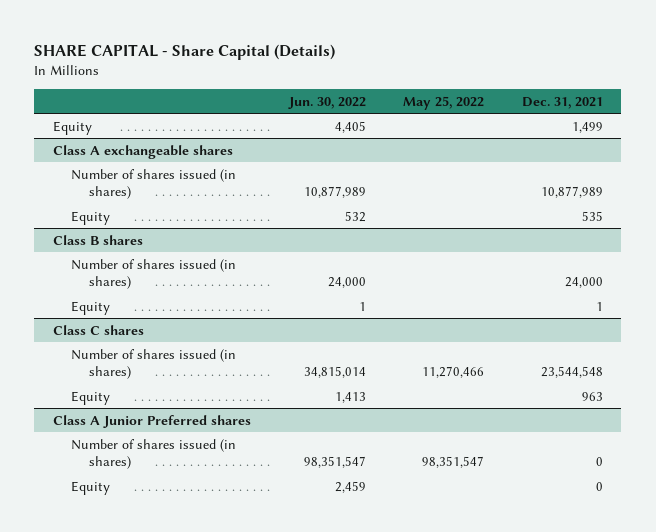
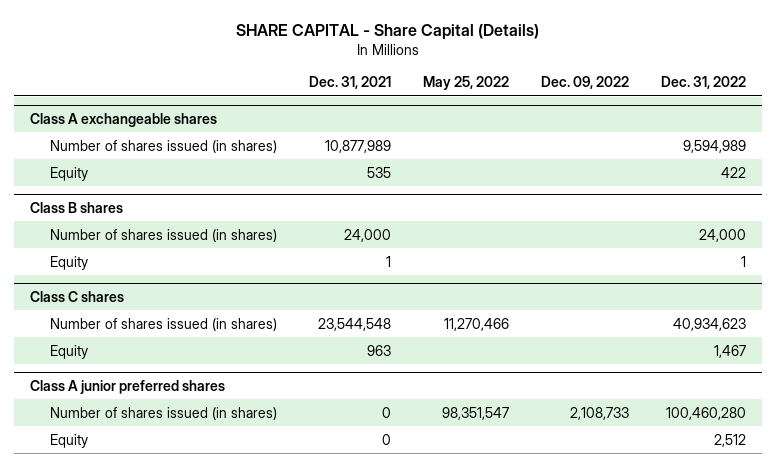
- | Jun. 30, 2022 | May 25, 2022 | Dec. 31, 2021
+ | Dec. 31, 2021 | May 25, 2022 | Dec. 09, 2022 | Dec. 31, 2022
- Equity | 4,405 | | 1,499
- Class A Junior Preferred shares
+ Class A junior preferred shares

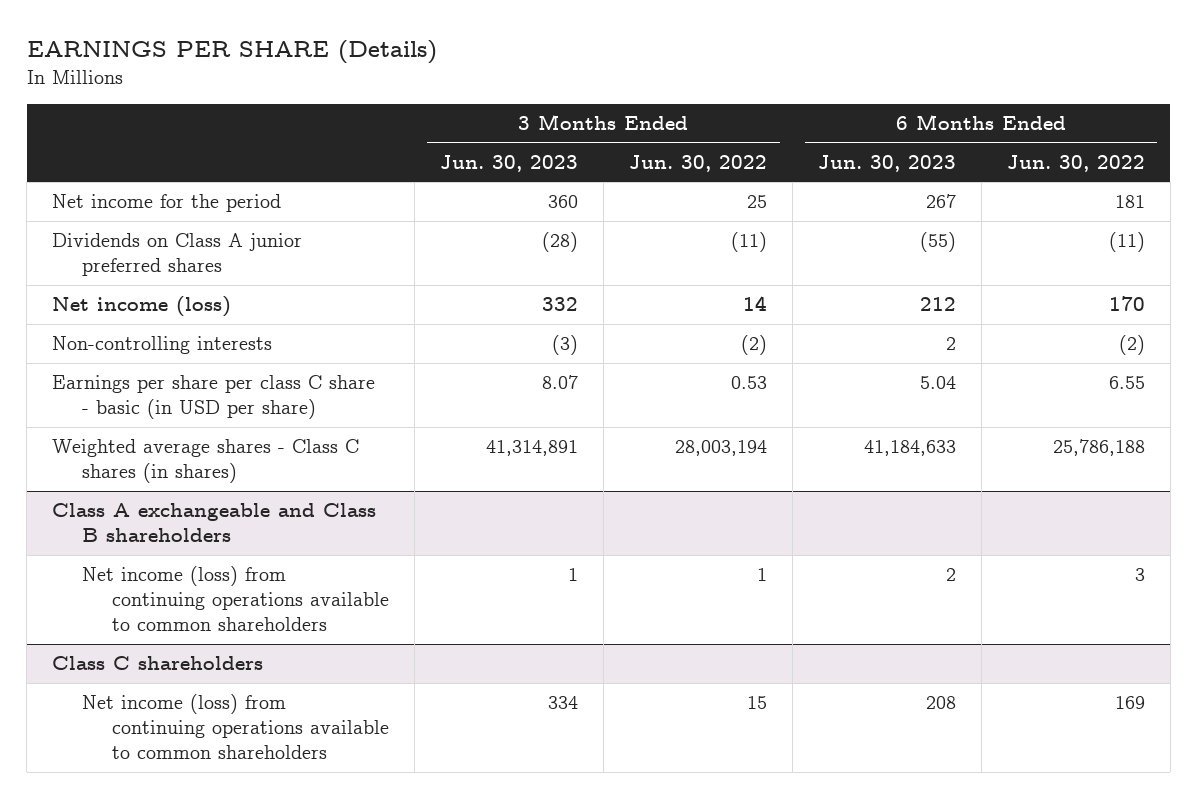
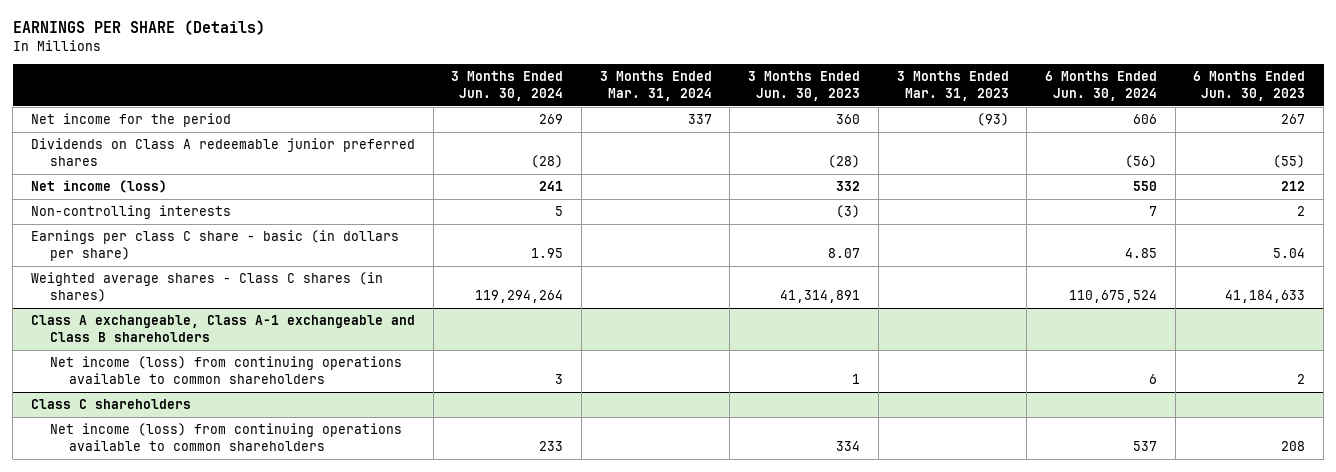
- | 3 Months Ended Jun. 30, 2023 | 3 Months Ended Jun. 30, 2022 | 6 Months Ended Jun. 30, 2023 | 6 Months Ended Jun. 30, 2022
+ | 3 Months Ended Jun. 30, 2024 | 3 Months Ended Mar. 31, 2024 | 3 Months Ended Jun. 30, 2023 | 3 Months Ended Mar. 31, 2023 | 6 Months Ended Jun. 30, 2024 | 6 Months Ended Jun. 30, 2023
- Dividends on Class A junior preferred shares | (28) | (11) | (55) | (11)
+ Dividends on Class A redeemable junior preferred shares | (28) | | (28) | | (56) | (55)
- Earnings per share per class C share - basic (in USD per share) | 8.07 | 0.53 | 5.04 | 6.55
+ Earnings per class C share - basic (in dollars per share) | 1.95 | | 8.07 | | 4.85 | 5.04
- Class A exchangeable and Class B shareholders
+ Class A exchangeable, Class A-1 exchangeable and Class B shareholders

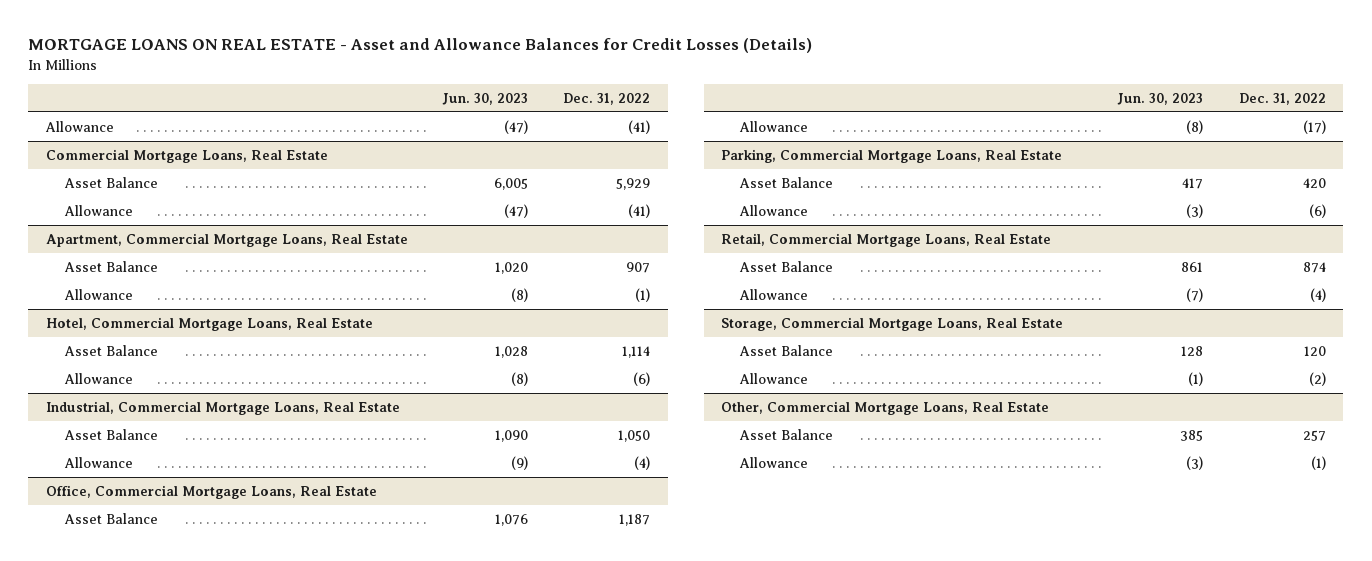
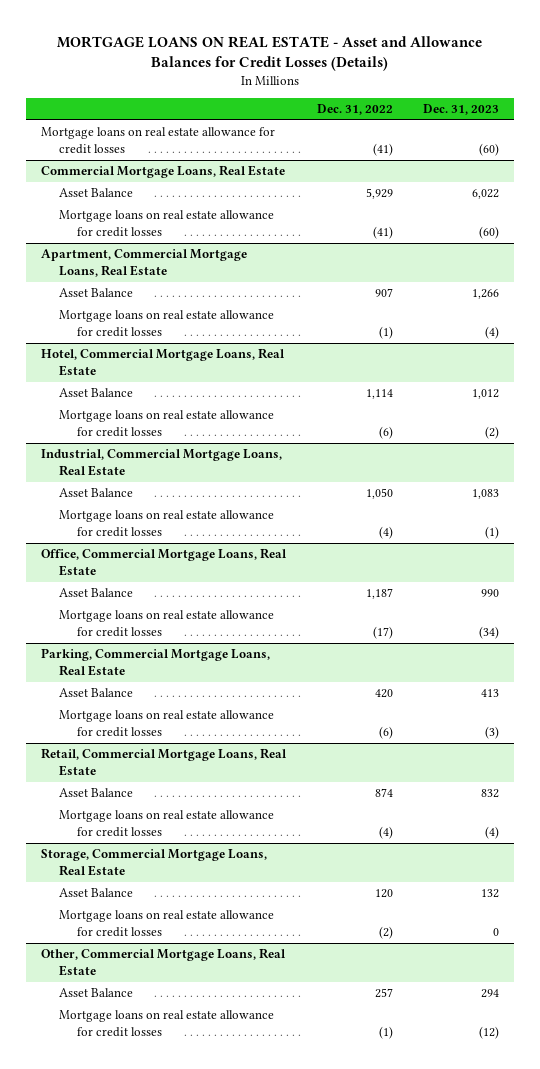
- | Jun. 30, 2023 | Dec. 31, 2022
+ | Dec. 31, 2022 | Dec. 31, 2023
- Allowance | (47) | (41)
+ Mortgage loans on real estate allowance for credit losses | (41) | (60)
@ Commercial Mortgage Loans, Real Estate
- Allowance | (47) | (41)
+ Mortgage loans on real estate allowance for credit losses | (41) | (60)
@ Apartment, Commercial Mortgage Loans, Real Estate
- Allowance | (8) | (1)
+ Mortgage loans on real estate allowance for credit losses | (1) | (4)
@ Hotel, Commercial Mortgage Loans, Real Estate
- Allowance | (8) | (6)
+ Mortgage loans on real estate allowance for credit losses | (6) | (2)
@ Industrial, Commercial Mortgage Loans, Real Estate
- Allowance | (9) | (4)
+ Mortgage loans on real estate allowance for credit losses | (4) | (1)
@ Office, Commercial Mortgage Loans, Real Estate
- Allowance | (8) | (17)
+ Mortgage loans on real estate allowance for credit losses | (17) | (34)
@ Parking, Commercial Mortgage Loans, Real Estate
- Allowance | (3) | (6)
+ Mortgage loans on real estate allowance for credit losses | (6) | (3)
@ Retail, Commercial Mortgage Loans, Real Estate
- Allowance | (7) | (4)
+ Mortgage loans on real estate allowance for credit losses | (4) | (4)
@ Storage, Commercial Mortgage Loans, Real Estate
- Allowance | (1) | (2)
+ Mortgage loans on real estate allowance for credit losses | (2) | 0
@ Other, Commercial Mortgage Loans, Real Estate
- Allowance | (3) | (1)
+ Mortgage loans on real estate allowance for credit losses | (1) | (12)

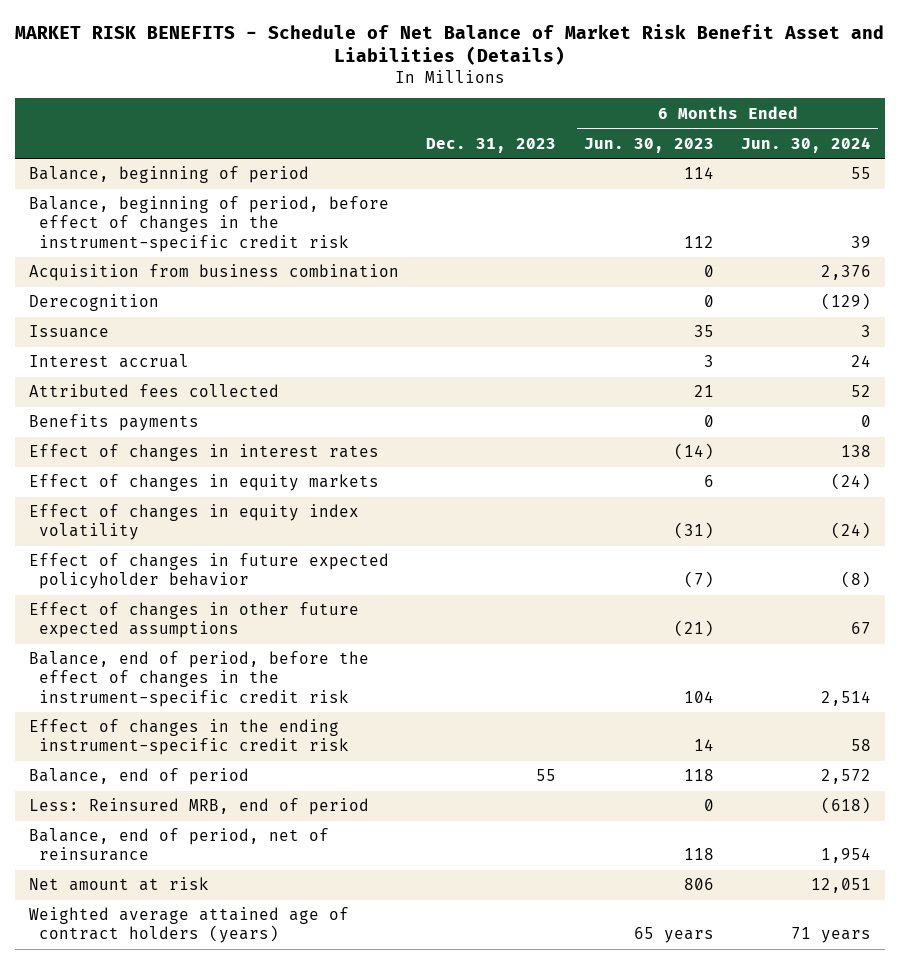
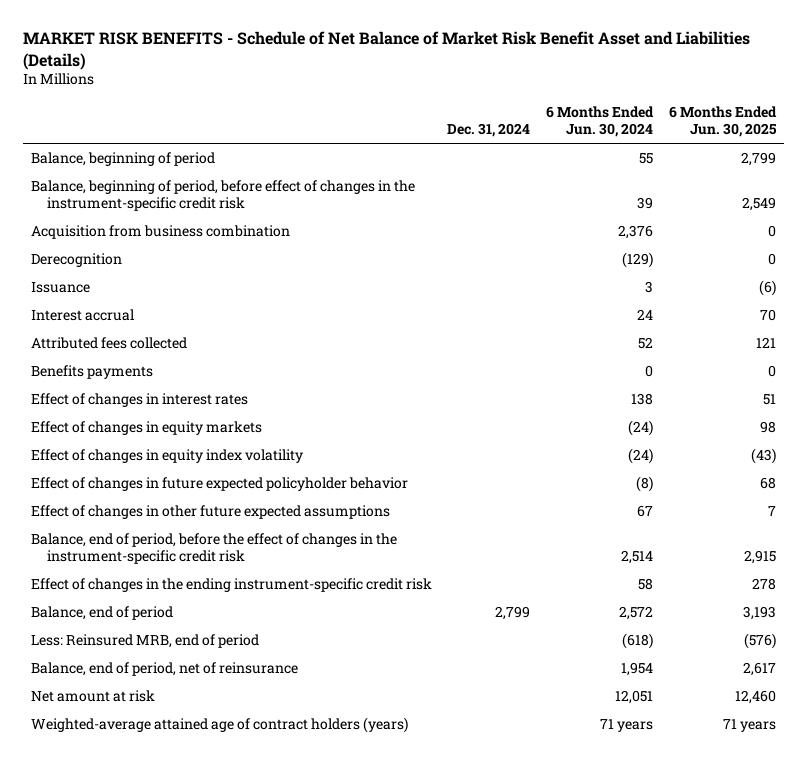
- | Dec. 31, 2023 | 6 Months Ended Jun. 30, 2023 | 6 Months Ended Jun. 30, 2024
+ | Dec. 31, 2024 | 6 Months Ended Jun. 30, 2024 | 6 Months Ended Jun. 30, 2025
- Weighted average attained age of contract holders (years) | | 65 years | 71 years
+ Weighted-average attained age of contract holders (years) | | 71 years | 71 years

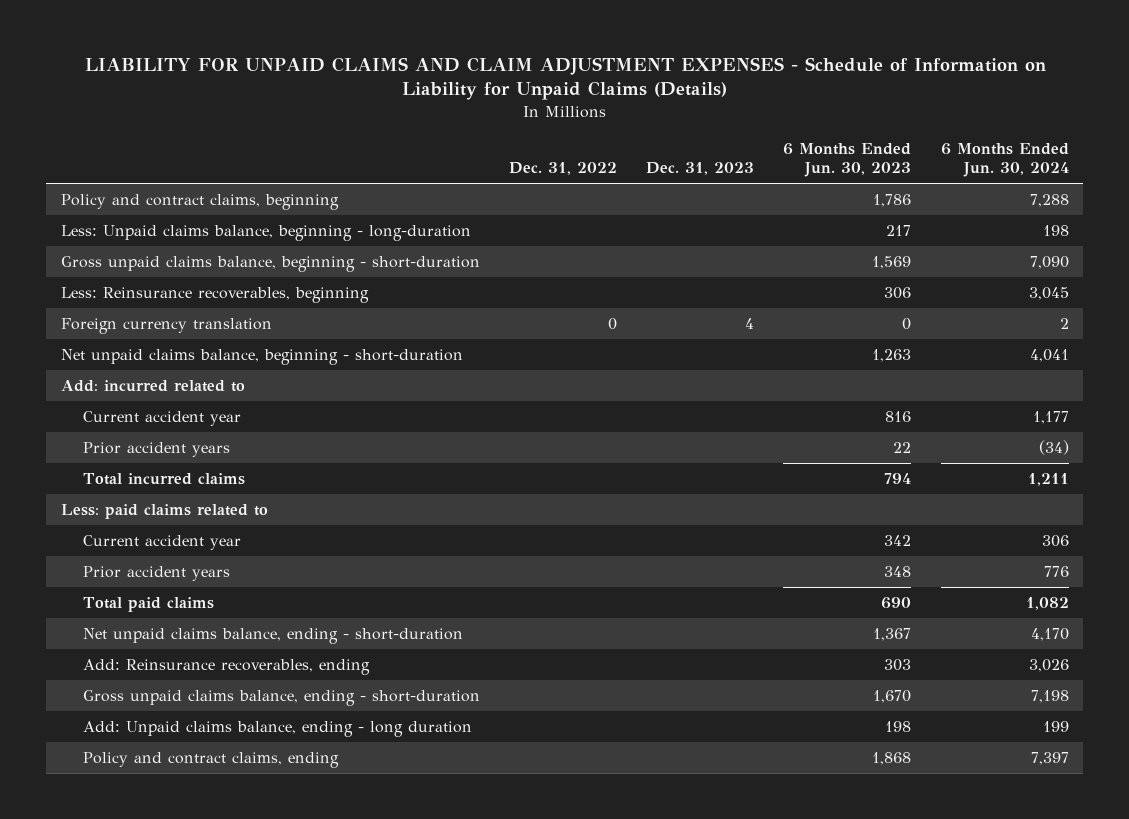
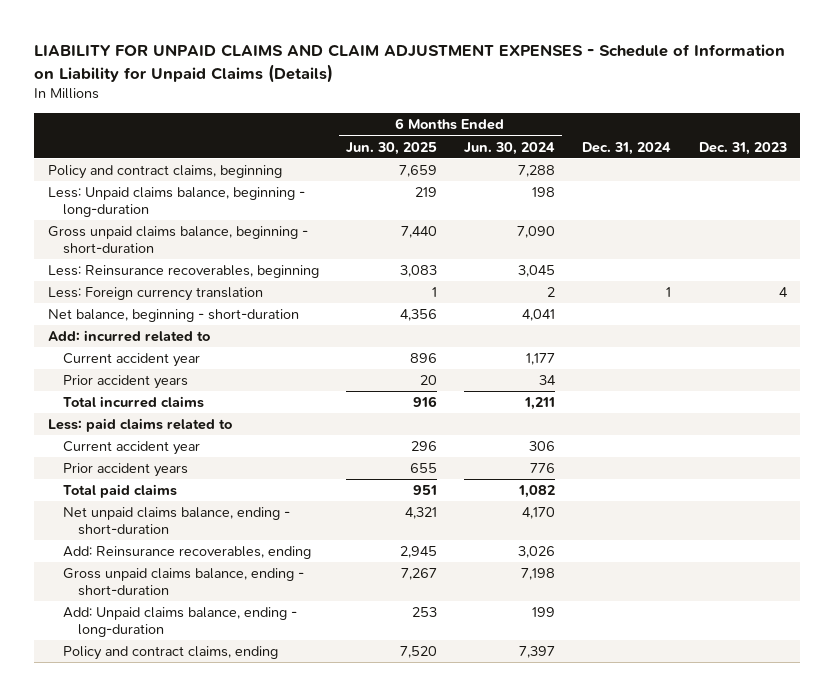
- | Dec. 31, 2022 | Dec. 31, 2023 | 6 Months Ended Jun. 30, 2023 | 6 Months Ended Jun. 30, 2024
+ | 6 Months Ended Jun. 30, 2025 | 6 Months Ended Jun. 30, 2024 | Dec. 31, 2024 | Dec. 31, 2023
- Foreign currency translation | 0 | 4 | 0 | 2
- Net unpaid claims balance, beginning - short-duration | | | 1,263 | 4,041
+ Less: Foreign currency translation | 1 | 2 | 1 | 4
+ Net balance, beginning - short-duration | 4,356 | 4,041 | |
- Prior accident years | | | 22 | (34)
+ Prior accident years | 20 | 34 | |
- Add: Unpaid claims balance, ending - long duration | | | 198 | 199
+ Add: Unpaid claims balance, ending - long-duration | 253 | 199 | |

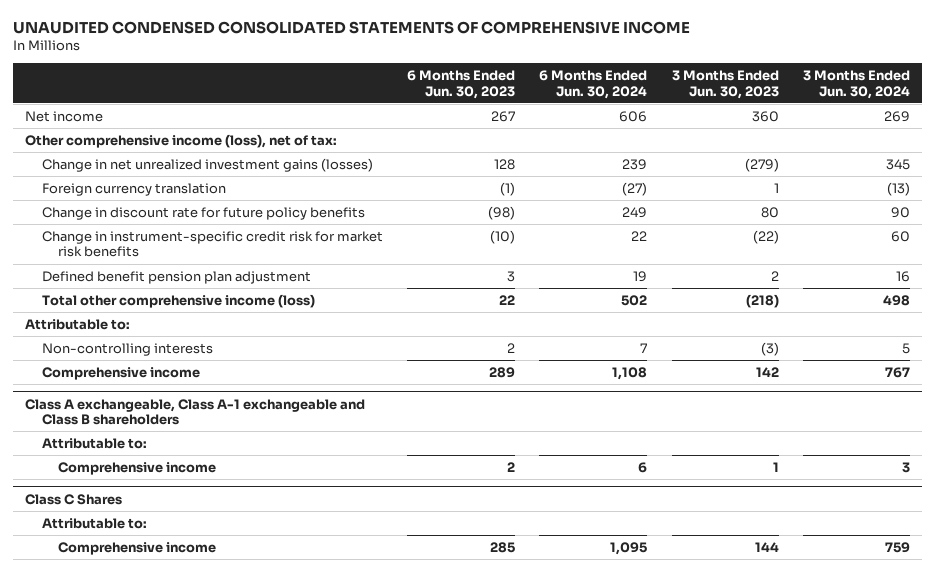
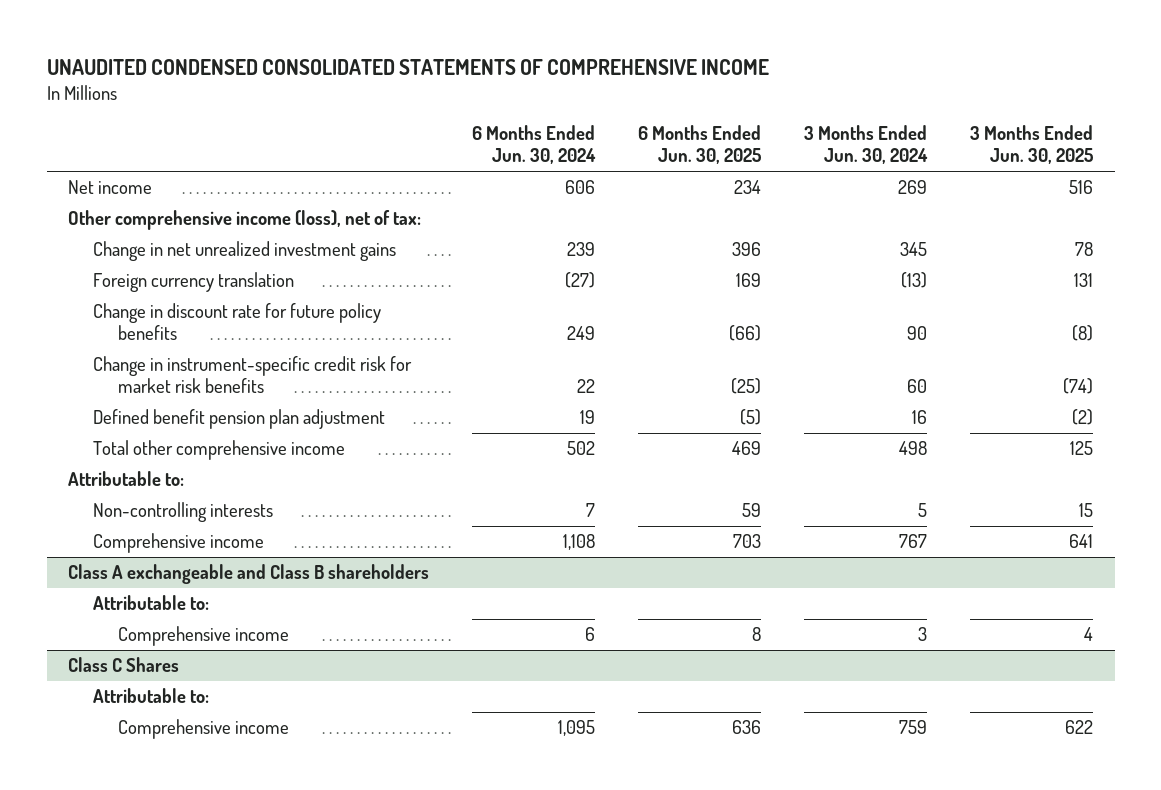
- | 6 Months Ended Jun. 30, 2023 | 6 Months Ended Jun. 30, 2024 | 3 Months Ended Jun. 30, 2023 | 3 Months Ended Jun. 30, 2024
+ | 6 Months Ended Jun. 30, 2024 | 6 Months Ended Jun. 30, 2025 | 3 Months Ended Jun. 30, 2024 | 3 Months Ended Jun. 30, 2025
- Change in net unrealized investment gains (losses) | 128 | 239 | (279) | 345
+ Change in net unrealized investment gains | 239 | 396 | 345 | 78
- Total other comprehensive income (loss) | 22 | 502 | (218) | 498
+ Total other comprehensive income | 502 | 469 | 498 | 125
- Class A exchangeable, Class A-1 exchangeable and Class B shareholders
+ Class A exchangeable and Class B shareholders

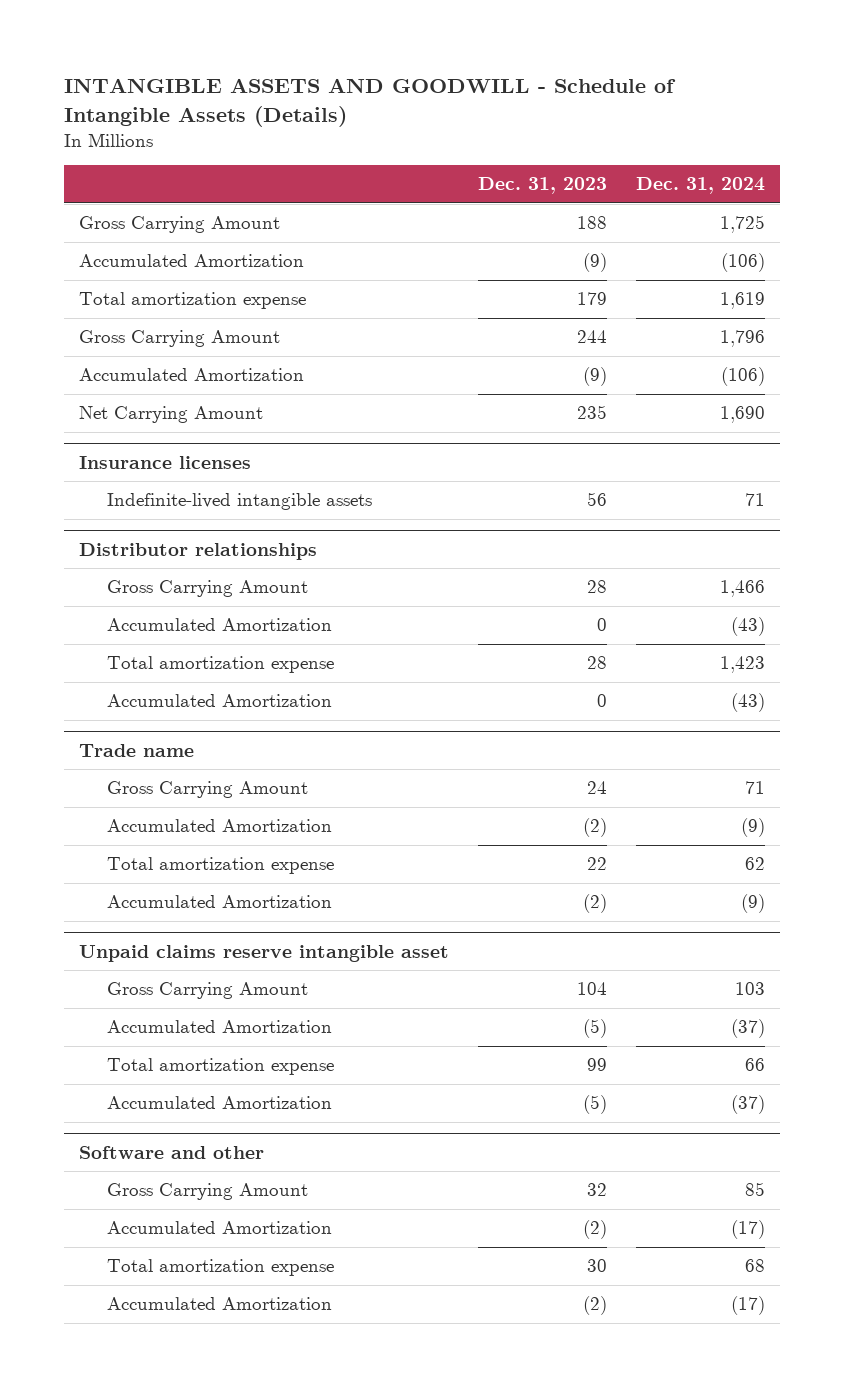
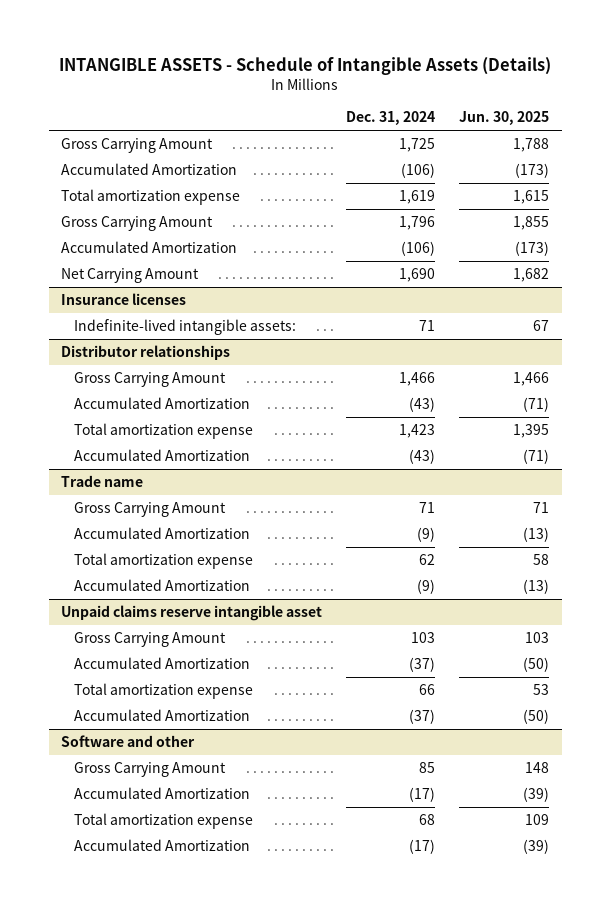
- INTANGIBLE ASSETS AND GOODWILL - Schedule of Intangible Assets (Details)
+ INTANGIBLE ASSETS - Schedule of Intangible Assets (Details)
- | Dec. 31, 2023 | Dec. 31, 2024
+ | Dec. 31, 2024 | Jun. 30, 2025
@ Insurance licenses
- Indefinite-lived intangible assets | 56 | 71
+ Indefinite-lived intangible assets: | 71 | 67

